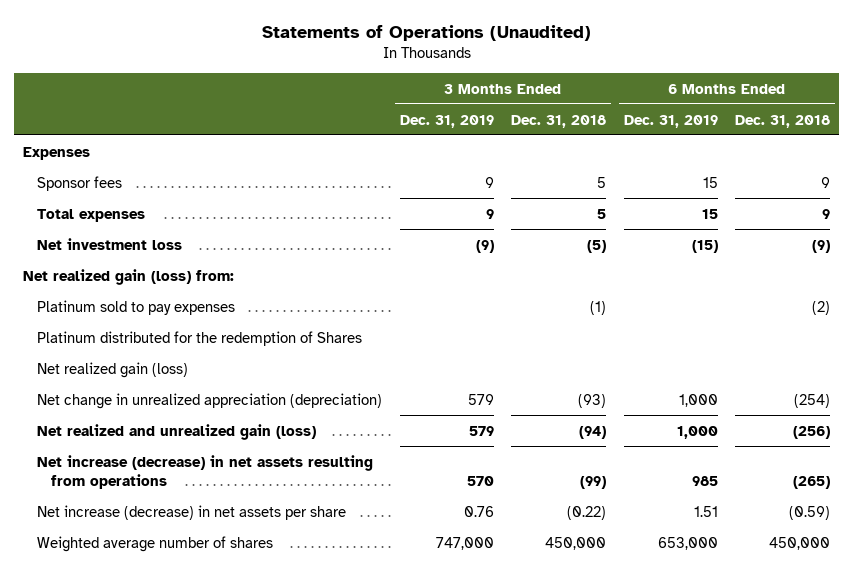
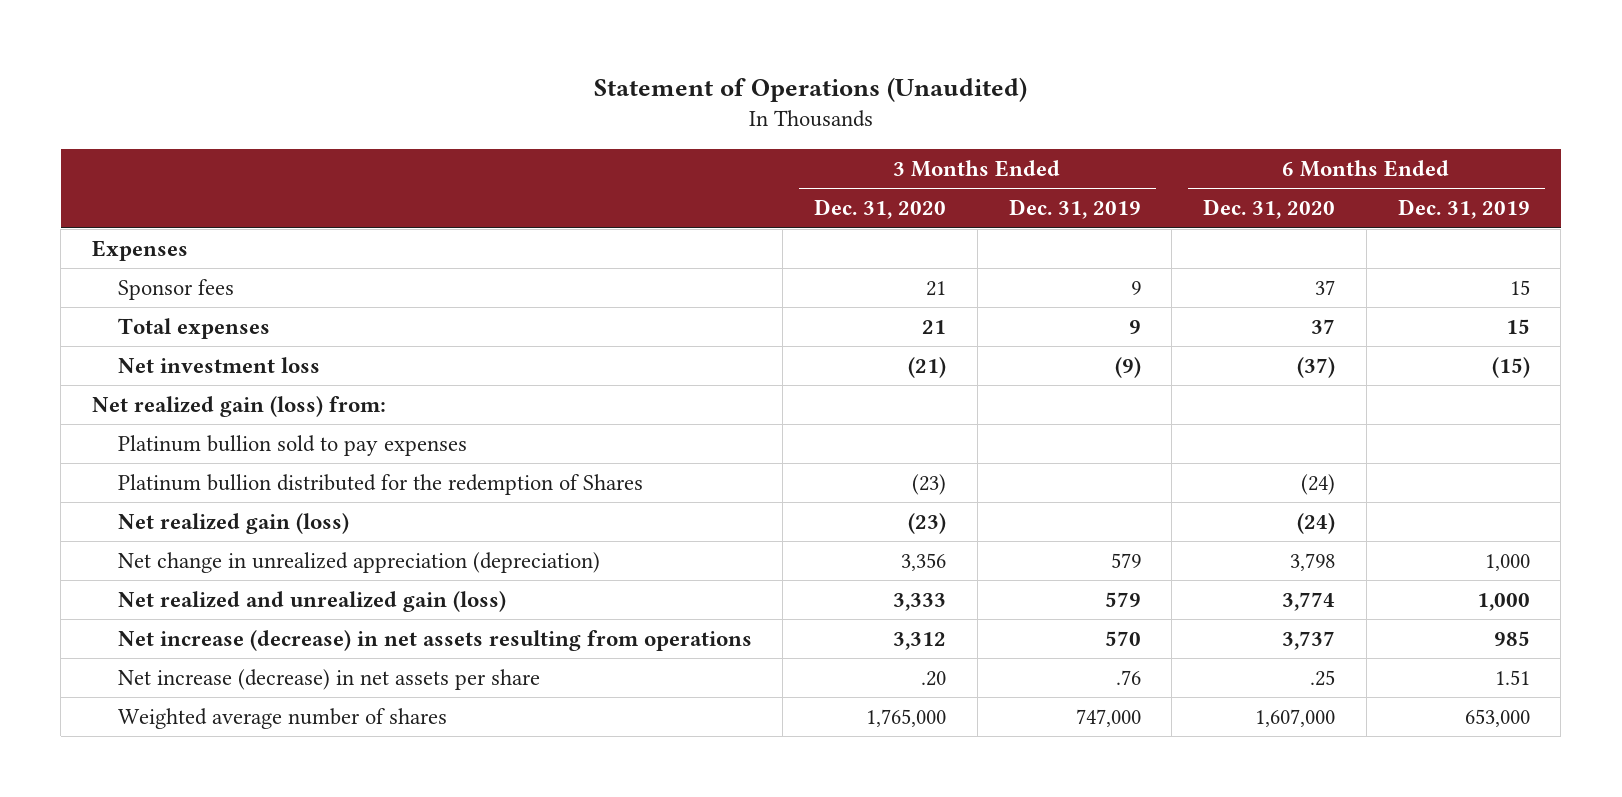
- Statements of Operations (Unaudited)
+ Statement of Operations (Unaudited)
- | 3 Months Ended Dec. 31, 2019 | 3 Months Ended Dec. 31, 2018 | 6 Months Ended Dec. 31, 2019 | 6 Months Ended Dec. 31, 2018
+ | 3 Months Ended Dec. 31, 2020 | 3 Months Ended Dec. 31, 2019 | 6 Months Ended Dec. 31, 2020 | 6 Months Ended Dec. 31, 2019
- Platinum sold to pay expenses | | (1) | | (2)
- Platinum distributed for the redemption of Shares
+ Platinum bullion sold to pay expenses
+ Platinum bullion distributed for the redemption of Shares | (23) | | (24) |
- Net increase (decrease) in net assets per share | 0.76 | (0.22) | 1.51 | (0.59)
+ Net increase (decrease) in net assets per share | .20 | .76 | .25 | 1.51

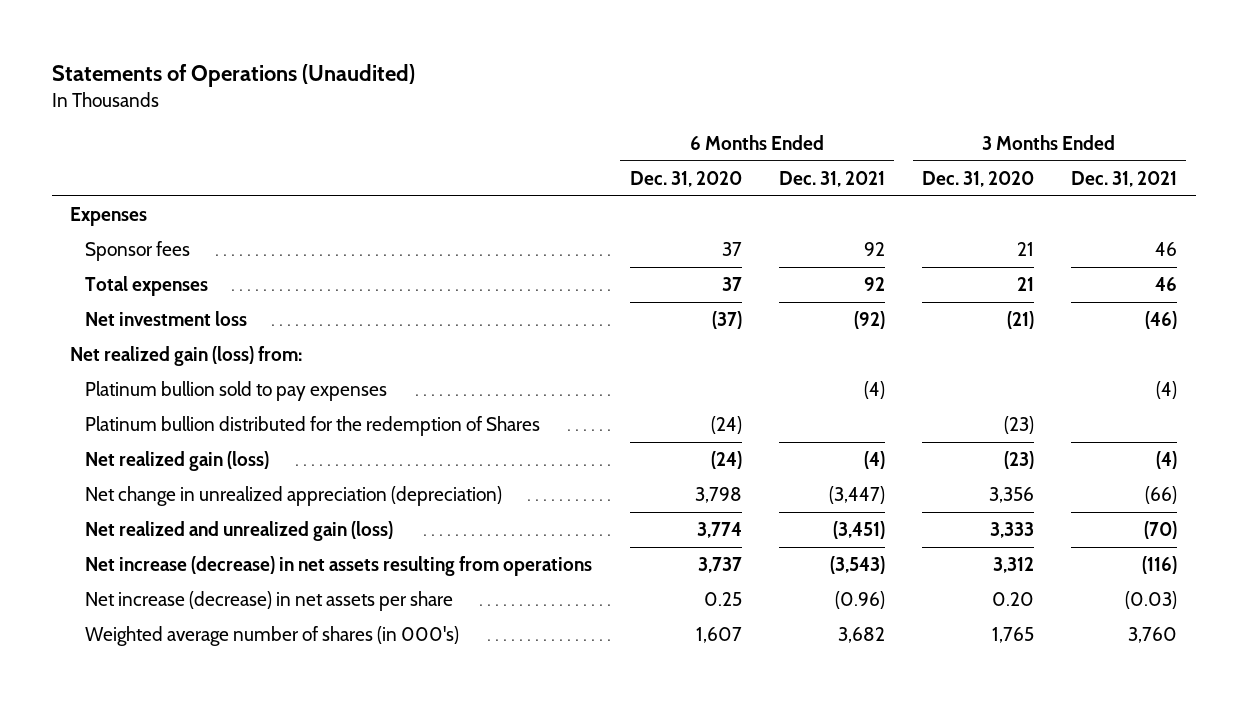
- Statement of Operations (Unaudited)
+ Statements of Operations (Unaudited)
- | 3 Months Ended Dec. 31, 2020 | 3 Months Ended Dec. 31, 2019 | 6 Months Ended Dec. 31, 2020 | 6 Months Ended Dec. 31, 2019
+ | 6 Months Ended Dec. 31, 2020 | 6 Months Ended Dec. 31, 2021 | 3 Months Ended Dec. 31, 2020 | 3 Months Ended Dec. 31, 2021
- Net increase (decrease) in net assets per share | .20 | .76 | .25 | 1.51
- Weighted average number of shares | 1,765,000 | 747,000 | 1,607,000 | 653,000
+ Net increase (decrease) in net assets per share | 0.25 | (0.96) | 0.20 | (0.03)
+ Weighted average number of shares (in 000's) | 1,607 | 3,682 | 1,765 | 3,760

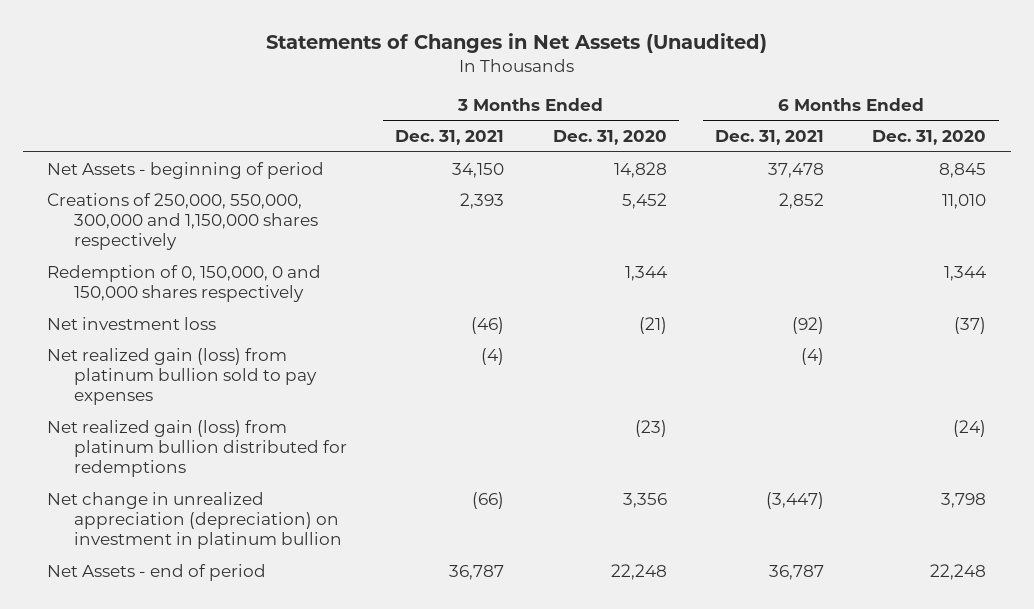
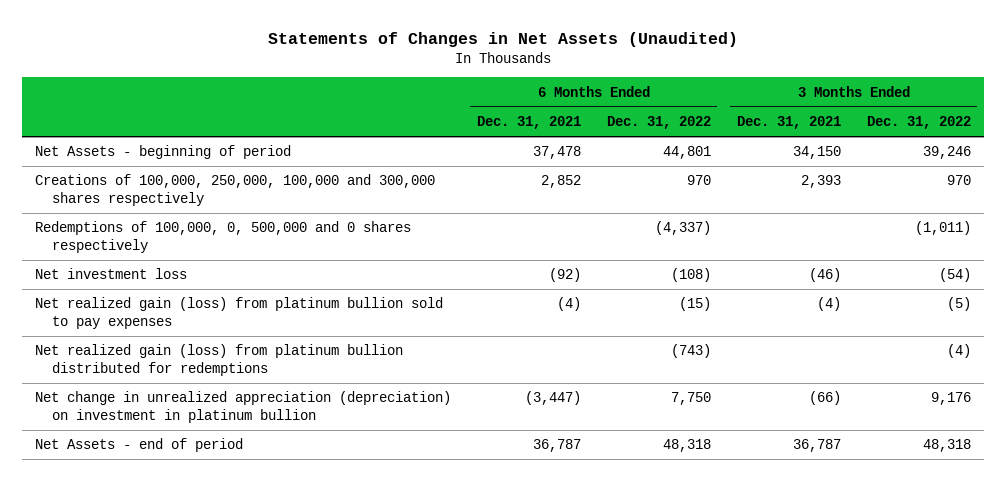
- | 3 Months Ended Dec. 31, 2021 | 3 Months Ended Dec. 31, 2020 | 6 Months Ended Dec. 31, 2021 | 6 Months Ended Dec. 31, 2020
+ | 6 Months Ended Dec. 31, 2021 | 6 Months Ended Dec. 31, 2022 | 3 Months Ended Dec. 31, 2021 | 3 Months Ended Dec. 31, 2022
- Creations of 250,000, 550,000, 300,000 and 1,150,000 shares respectively | 2,393 | 5,452 | 2,852 | 11,010
- Redemption of 0, 150,000, 0 and 150,000 shares respectively | | 1,344 | | 1,344
+ Creations of 100,000, 250,000, 100,000 and 300,000 shares respectively | 2,852 | 970 | 2,393 | 970
+ Redemptions of 100,000, 0, 500,000 and 0 shares respectively | | (4,337) | | (1,011)

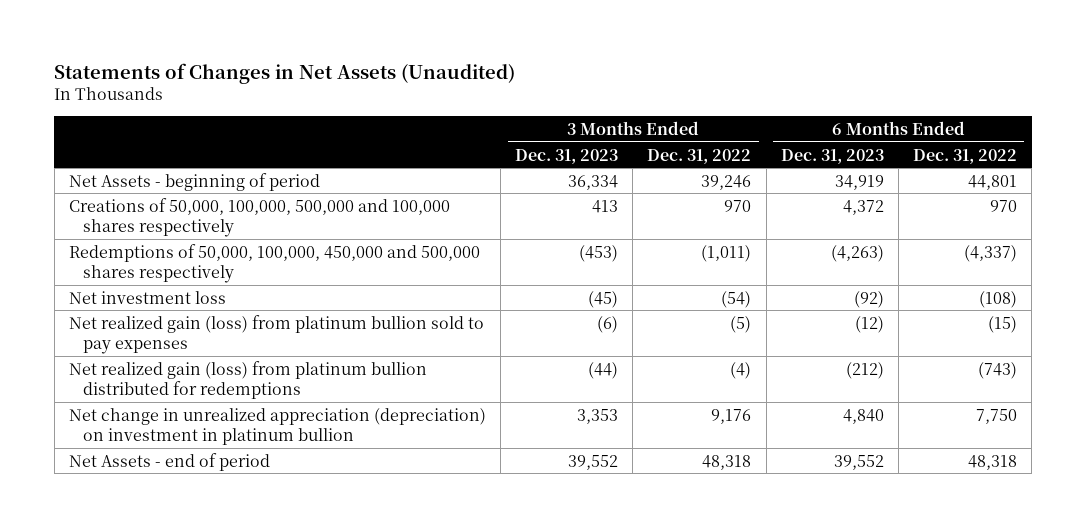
- | 6 Months Ended Dec. 31, 2021 | 6 Months Ended Dec. 31, 2022 | 3 Months Ended Dec. 31, 2021 | 3 Months Ended Dec. 31, 2022
+ | 3 Months Ended Dec. 31, 2023 | 3 Months Ended Dec. 31, 2022 | 6 Months Ended Dec. 31, 2023 | 6 Months Ended Dec. 31, 2022
- Creations of 100,000, 250,000, 100,000 and 300,000 shares respectively | 2,852 | 970 | 2,393 | 970
- Redemptions of 100,000, 0, 500,000 and 0 shares respectively | | (4,337) | | (1,011)
+ Creations of 50,000, 100,000, 500,000 and 100,000 shares respectively | 413 | 970 | 4,372 | 970
+ Redemptions of 50,000, 100,000, 450,000 and 500,000 shares respectively | (453) | (1,011) | (4,263) | (4,337)

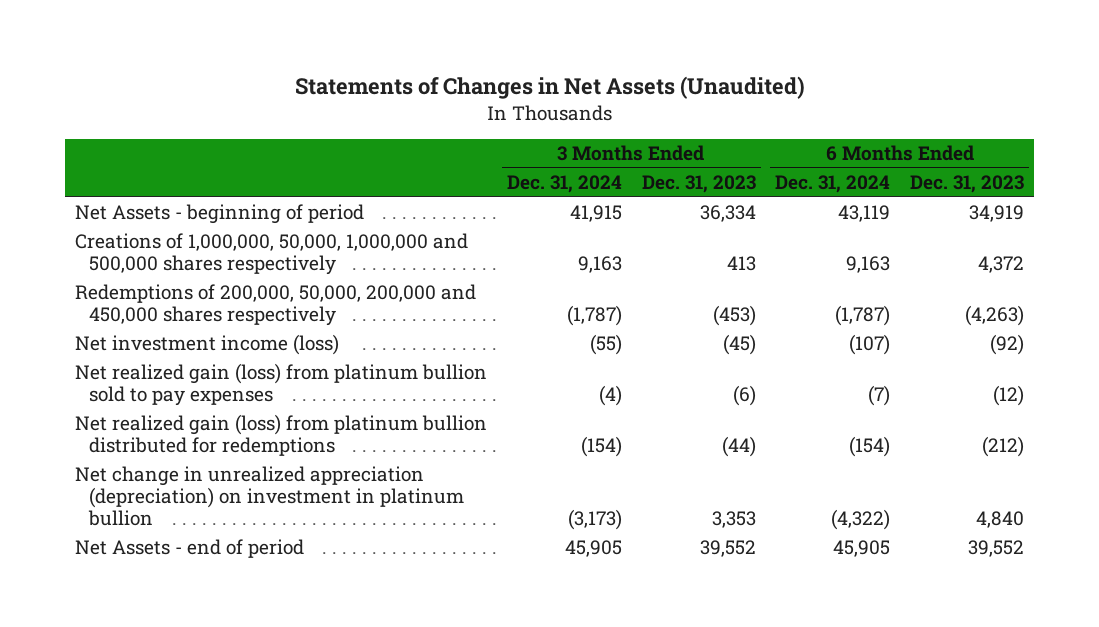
- | 3 Months Ended Dec. 31, 2023 | 3 Months Ended Dec. 31, 2022 | 6 Months Ended Dec. 31, 2023 | 6 Months Ended Dec. 31, 2022
+ | 3 Months Ended Dec. 31, 2024 | 3 Months Ended Dec. 31, 2023 | 6 Months Ended Dec. 31, 2024 | 6 Months Ended Dec. 31, 2023
- Creations of 50,000, 100,000, 500,000 and 100,000 shares respectively | 413 | 970 | 4,372 | 970
- Redemptions of 50,000, 100,000, 450,000 and 500,000 shares respectively | (453) | (1,011) | (4,263) | (4,337)
- Net investment loss | (45) | (54) | (92) | (108)
+ Creations of 1,000,000, 50,000, 1,000,000 and 500,000 shares respectively | 9,163 | 413 | 9,163 | 4,372
+ Redemptions of 200,000, 50,000, 200,000 and 450,000 shares respectively | (1,787) | (453) | (1,787) | (4,263)
+ Net investment income (loss) | (55) | (45) | (107) | (92)

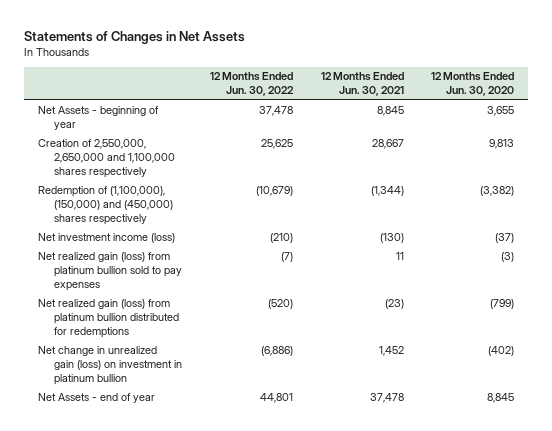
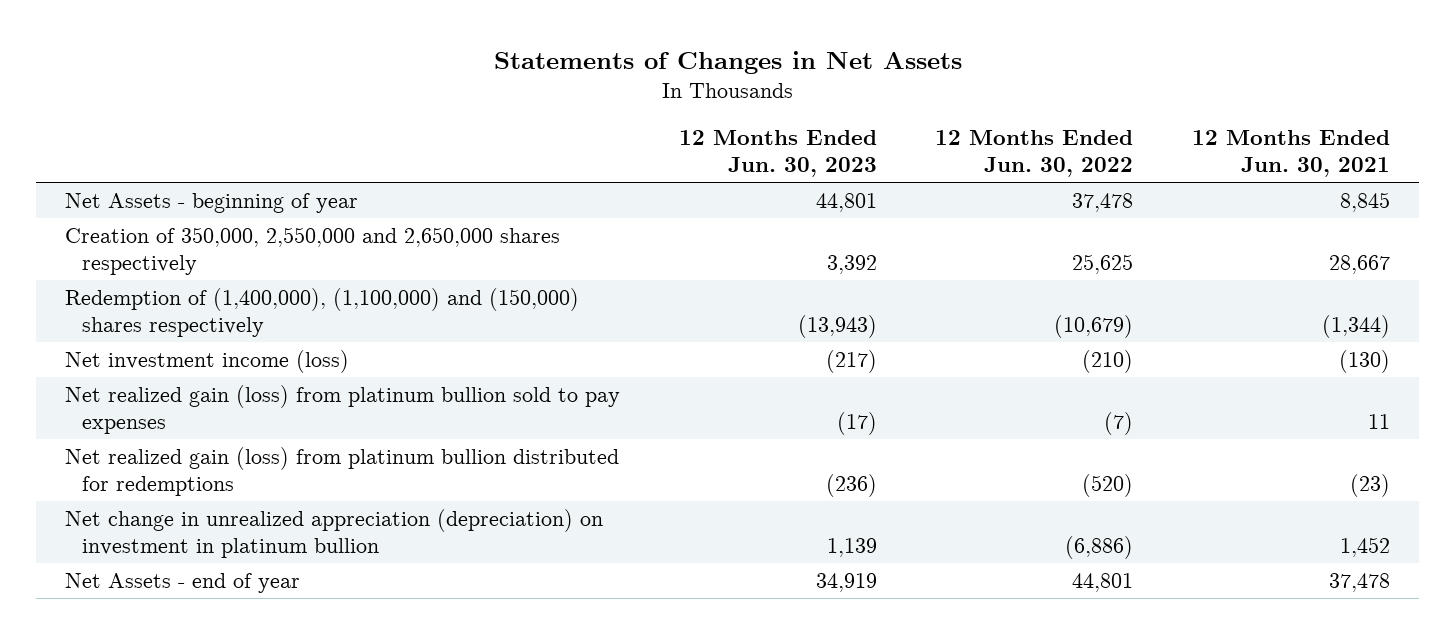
- | 12 Months Ended Jun. 30, 2022 | 12 Months Ended Jun. 30, 2021 | 12 Months Ended Jun. 30, 2020
+ | 12 Months Ended Jun. 30, 2023 | 12 Months Ended Jun. 30, 2022 | 12 Months Ended Jun. 30, 2021
- Creation of 2,550,000, 2,650,000 and 1,100,000 shares respectively | 25,625 | 28,667 | 9,813
- Redemption of (1,100,000), (150,000) and (450,000) shares respectively | (10,679) | (1,344) | (3,382)
+ Creation of 350,000, 2,550,000 and 2,650,000 shares respectively | 3,392 | 25,625 | 28,667
+ Redemption of (1,400,000), (1,100,000) and (150,000) shares respectively | (13,943) | (10,679) | (1,344)
- Net change in unrealized gain (loss) on investment in platinum bullion | (6,886) | 1,452 | (402)
+ Net change in unrealized appreciation (depreciation) on investment in platinum bullion | 1,139 | (6,886) | 1,452

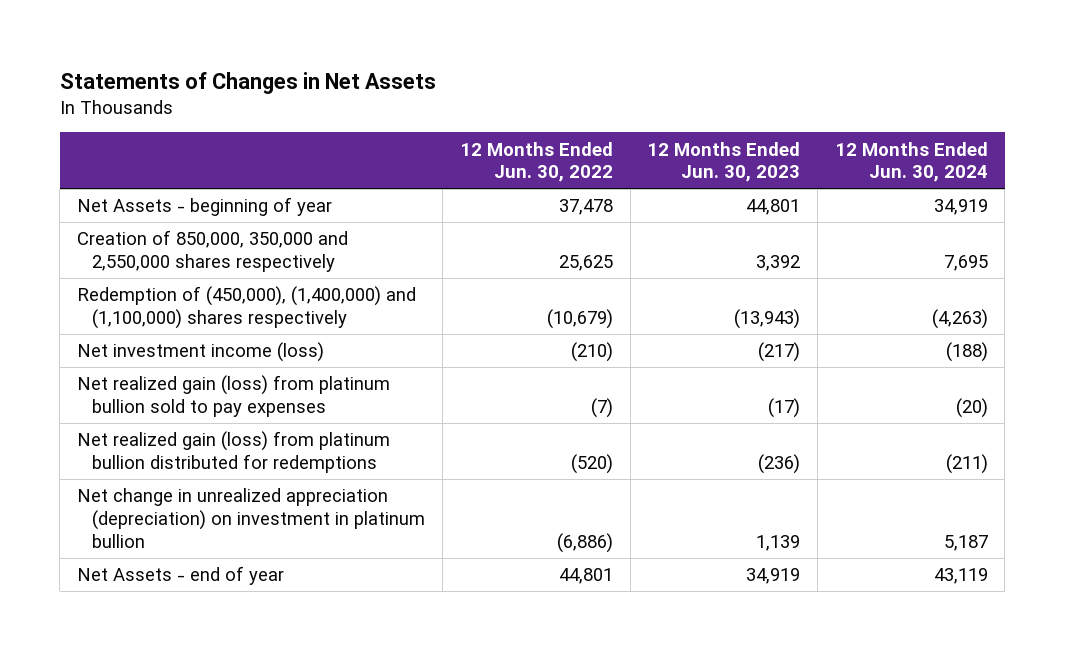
- | 12 Months Ended Jun. 30, 2023 | 12 Months Ended Jun. 30, 2022 | 12 Months Ended Jun. 30, 2021
+ | 12 Months Ended Jun. 30, 2022 | 12 Months Ended Jun. 30, 2023 | 12 Months Ended Jun. 30, 2024
- Creation of 350,000, 2,550,000 and 2,650,000 shares respectively | 3,392 | 25,625 | 28,667
- Redemption of (1,400,000), (1,100,000) and (150,000) shares respectively | (13,943) | (10,679) | (1,344)
+ Creation of 850,000, 350,000 and 2,550,000 shares respectively | 25,625 | 3,392 | 7,695
+ Redemption of (450,000), (1,400,000) and (1,100,000) shares respectively | (10,679) | (13,943) | (4,263)

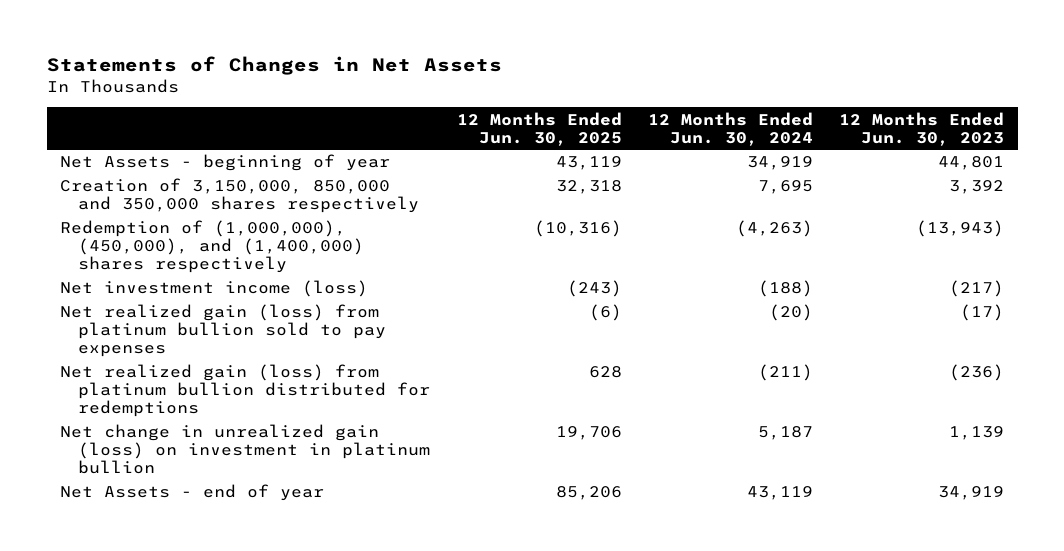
- | 12 Months Ended Jun. 30, 2022 | 12 Months Ended Jun. 30, 2023 | 12 Months Ended Jun. 30, 2024
+ | 12 Months Ended Jun. 30, 2025 | 12 Months Ended Jun. 30, 2024 | 12 Months Ended Jun. 30, 2023
- Creation of 850,000, 350,000 and 2,550,000 shares respectively | 25,625 | 3,392 | 7,695
- Redemption of (450,000), (1,400,000) and (1,100,000) shares respectively | (10,679) | (13,943) | (4,263)
+ Creation of 3,150,000, 850,000 and 350,000 shares respectively | 32,318 | 7,695 | 3,392
+ Redemption of (1,000,000), (450,000), and (1,400,000) shares respectively | (10,316) | (4,263) | (13,943)
- Net change in unrealized appreciation (depreciation) on investment in platinum bullion | (6,886) | 1,139 | 5,187
+ Net change in unrealized gain (loss) on investment in platinum bullion | 19,706 | 5,187 | 1,139

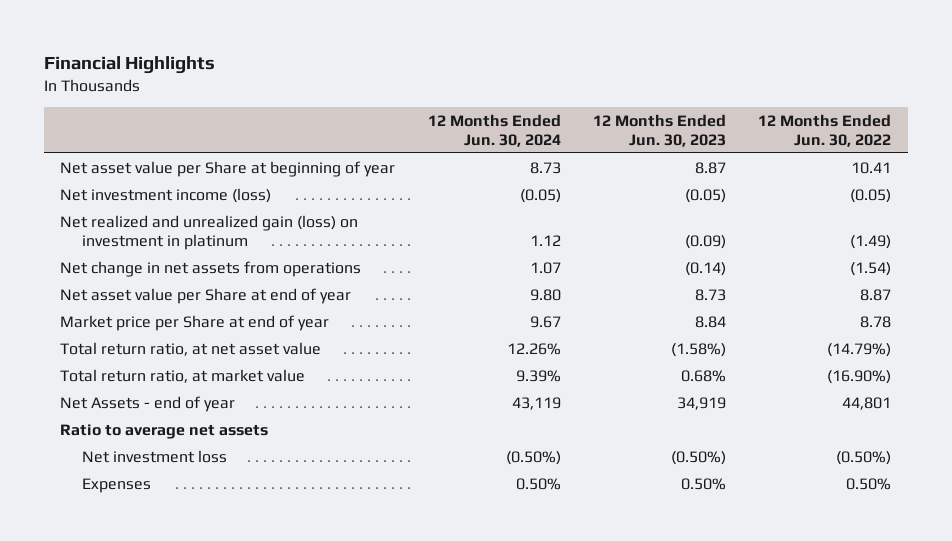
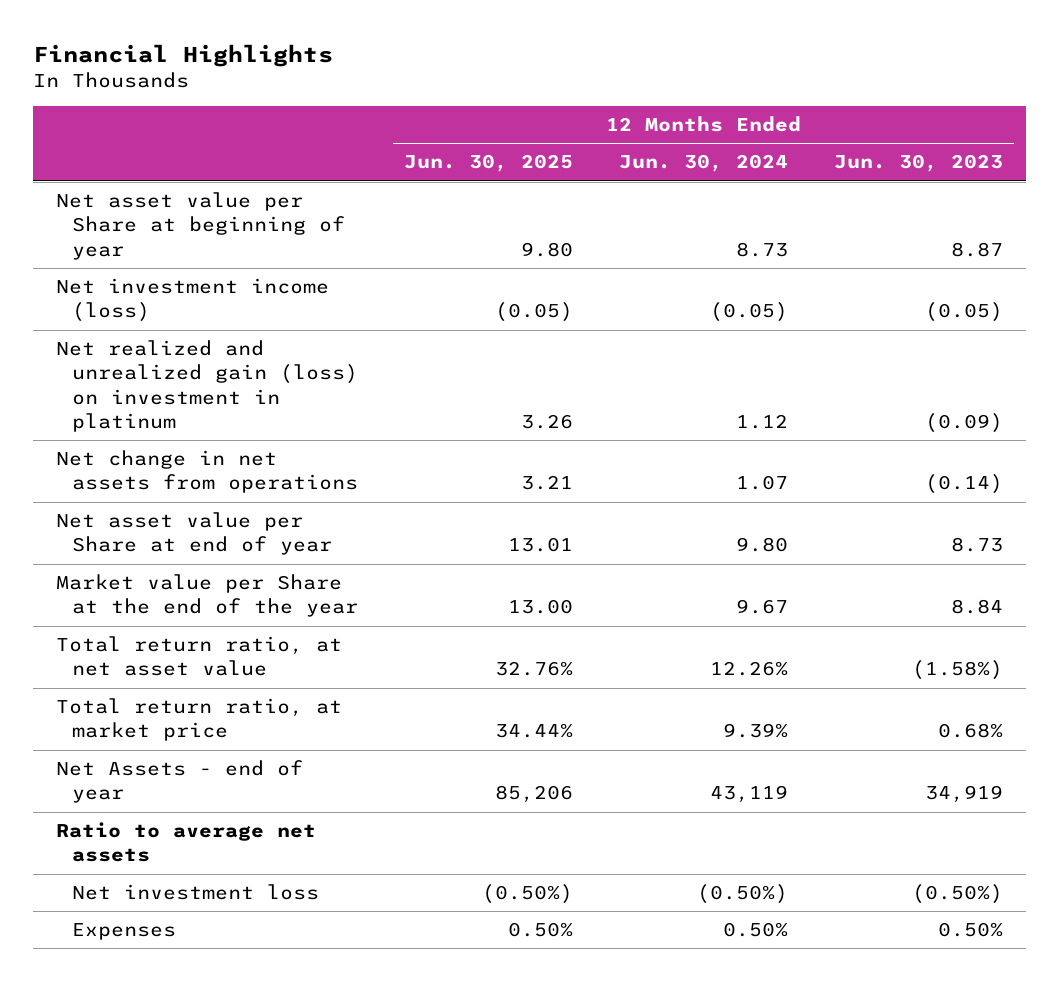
- | 12 Months Ended Jun. 30, 2024 | 12 Months Ended Jun. 30, 2023 | 12 Months Ended Jun. 30, 2022
+ | 12 Months Ended Jun. 30, 2025 | 12 Months Ended Jun. 30, 2024 | 12 Months Ended Jun. 30, 2023
- Market price per Share at end of year | 9.67 | 8.84 | 8.78
+ Market value per Share at the end of the year | 13.00 | 9.67 | 8.84
- Total return ratio, at market value | 9.39% | 0.68% | (16.90%)
+ Total return ratio, at market price | 34.44% | 9.39% | 0.68%

